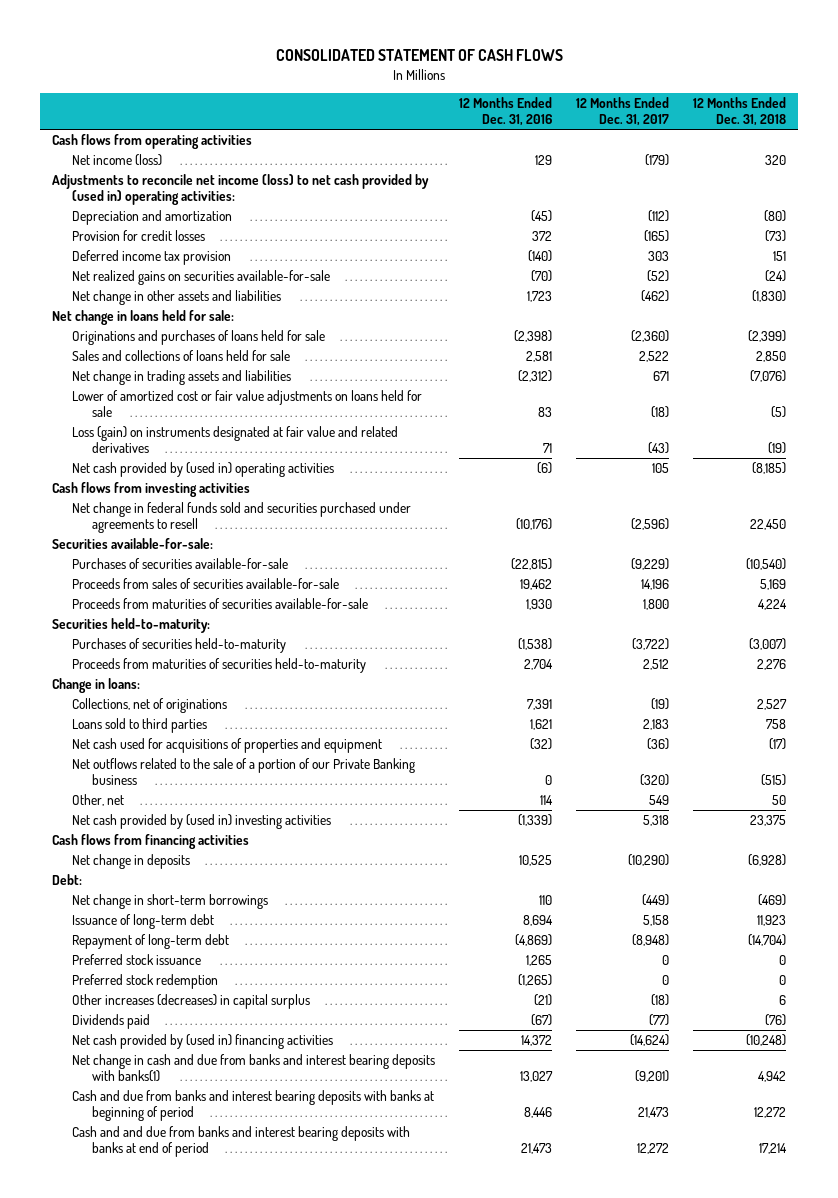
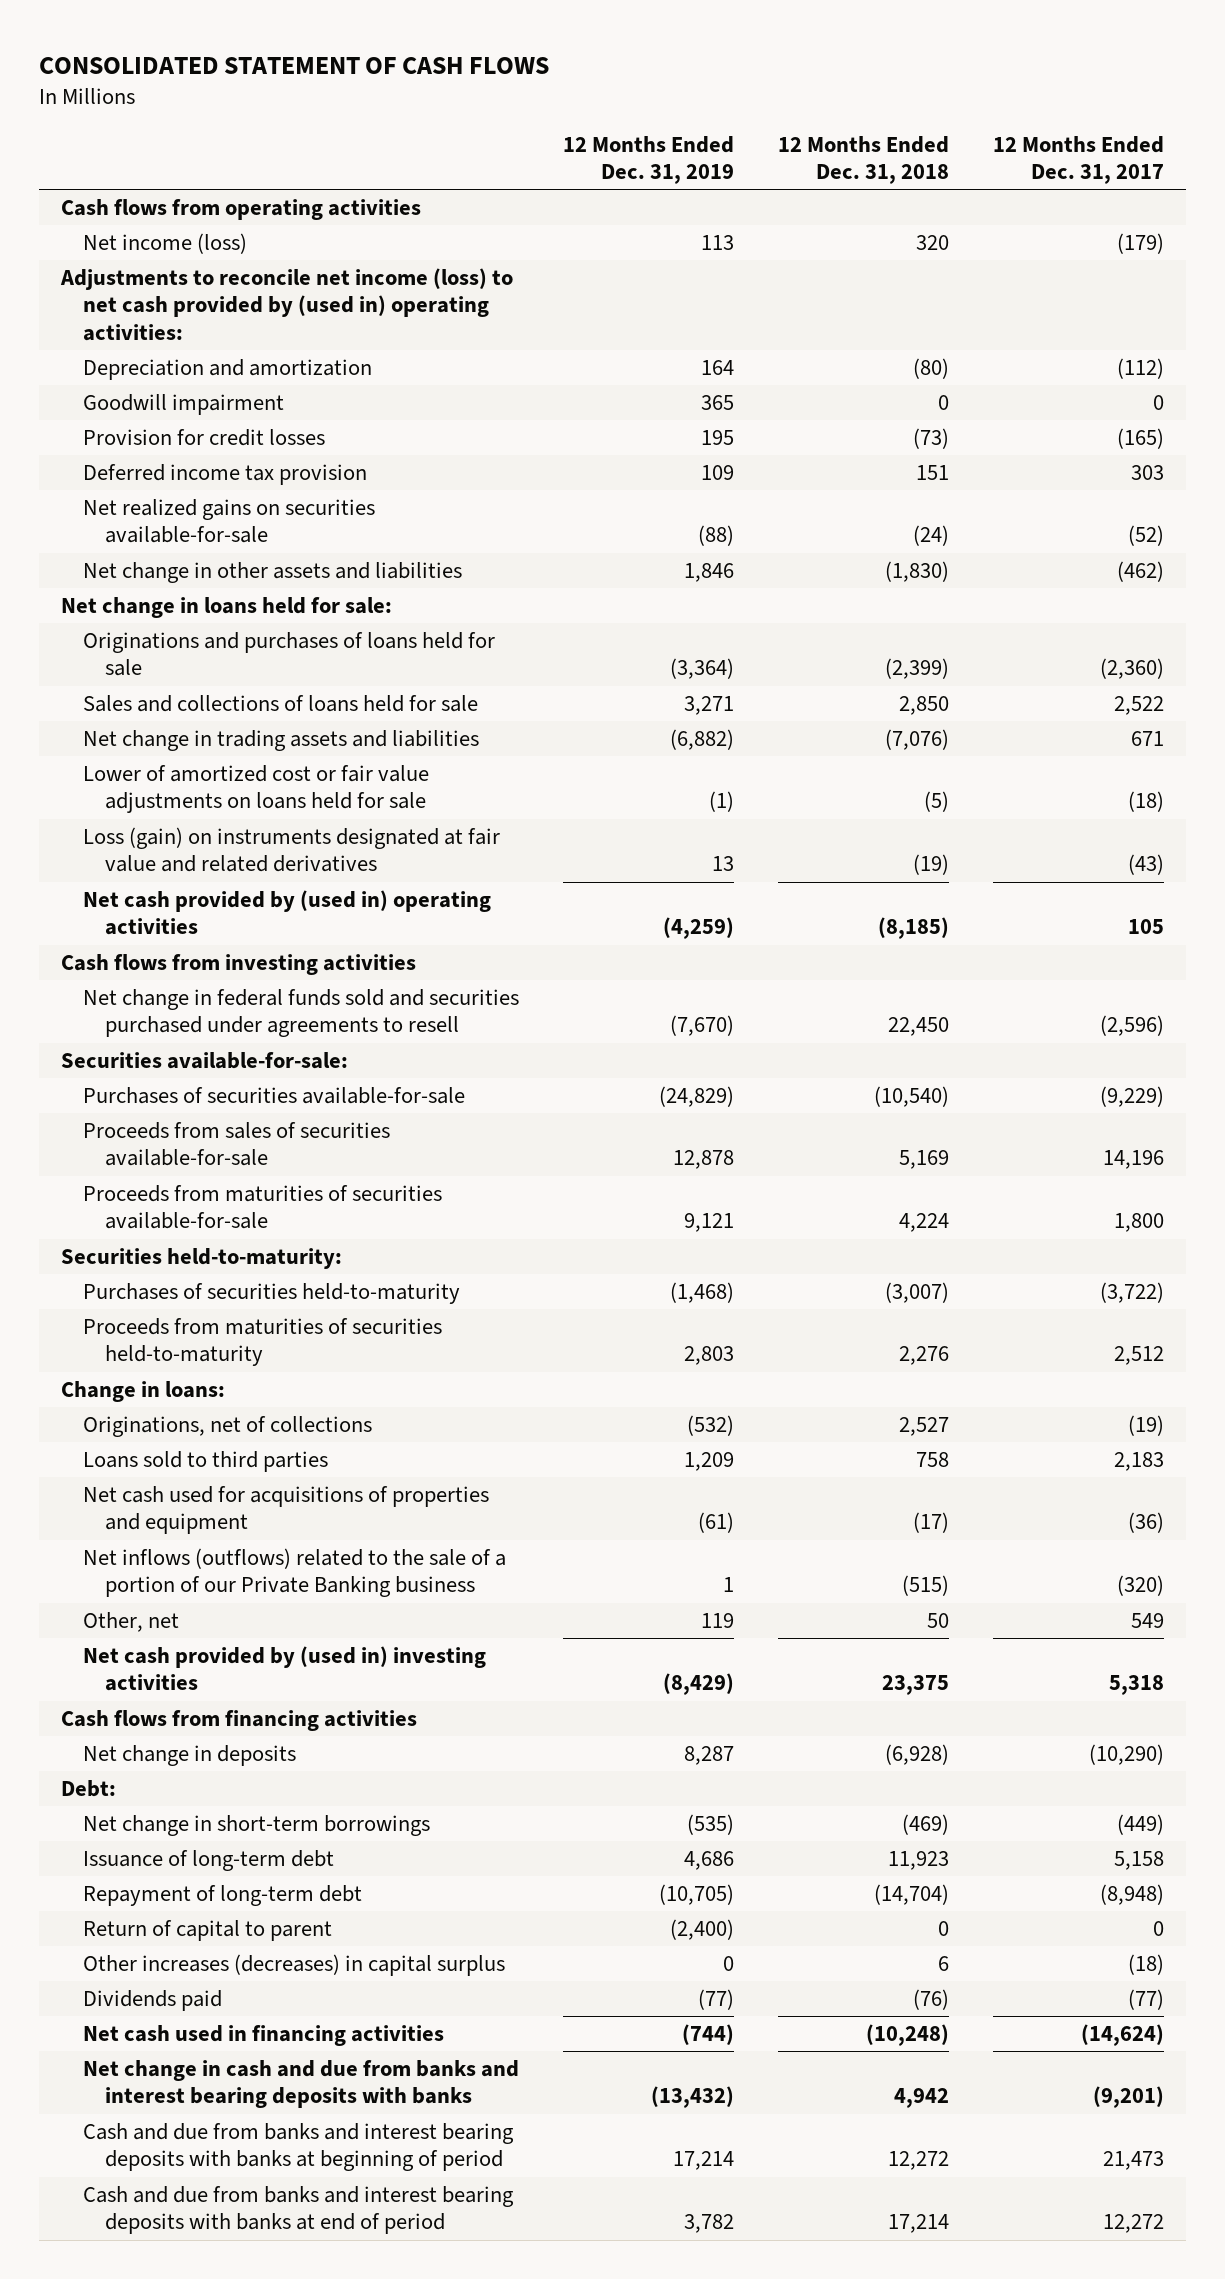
- | 12 Months Ended Dec. 31, 2016 | 12 Months Ended Dec. 31, 2017 | 12 Months Ended Dec. 31, 2018
+ | 12 Months Ended Dec. 31, 2019 | 12 Months Ended Dec. 31, 2018 | 12 Months Ended Dec. 31, 2017
+ Goodwill impairment | 365 | 0 | 0
- Collections, net of originations | 7,391 | (19) | 2,527
+ Originations, net of collections | (532) | 2,527 | (19)
- Net outflows related to the sale of a portion of our Private Banking business | 0 | (320) | (515)
+ Net inflows (outflows) related to the sale of a portion of our Private Banking business | 1 | (515) | (320)
- Preferred stock issuance | 1,265 | 0 | 0
- Preferred stock redemption | (1,265) | 0 | 0
+ Return of capital to parent | (2,400) | 0 | 0
- Net cash provided by (used in) financing activities | 14,372 | (14,624) | (10,248)
- Net change in cash and due from banks and interest bearing deposits with banks(1) | 13,027 | (9,201) | 4,942
+ Net cash used in financing activities | (744) | (10,248) | (14,624)
+ Net change in cash and due from banks and interest bearing deposits with banks | (13,432) | 4,942 | (9,201)
- Cash and and due from banks and interest bearing deposits with banks at end of period | 21,473 | 12,272 | 17,214
+ Cash and due from banks and interest bearing deposits with banks at end of period | 3,782 | 17,214 | 12,272

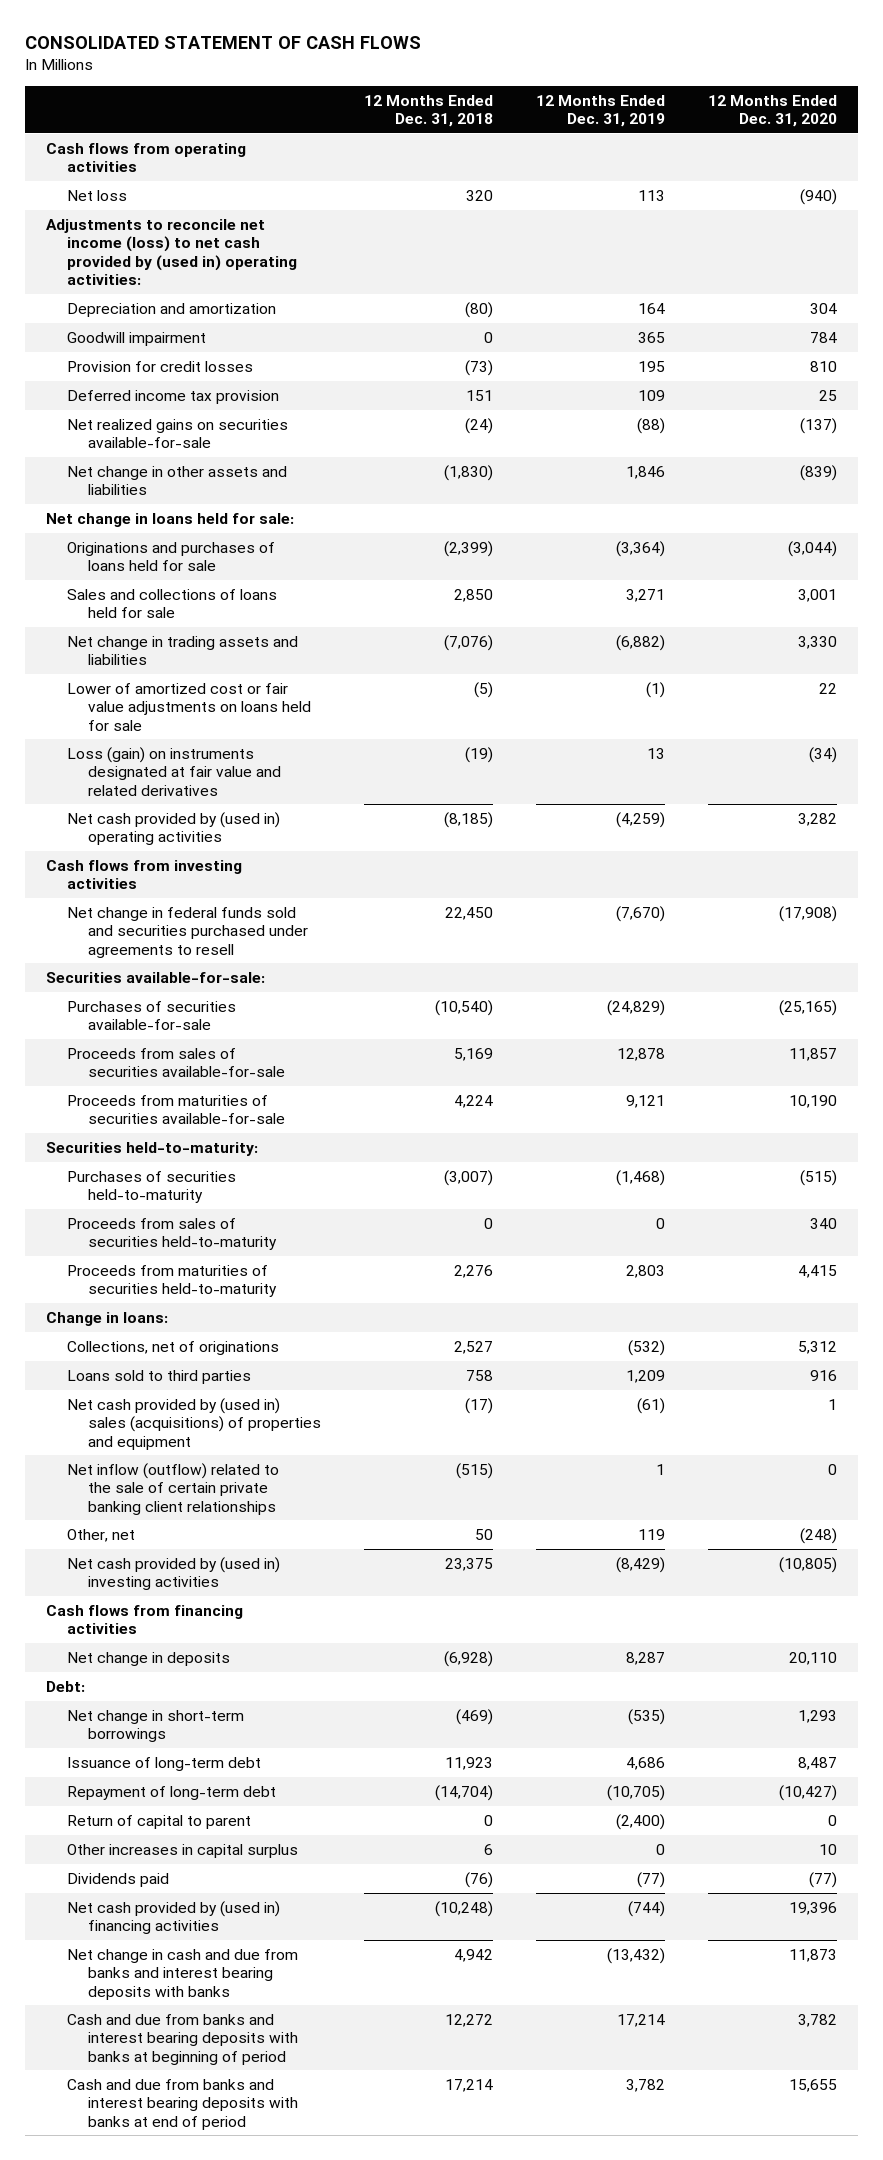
- | 12 Months Ended Dec. 31, 2019 | 12 Months Ended Dec. 31, 2018 | 12 Months Ended Dec. 31, 2017
+ | 12 Months Ended Dec. 31, 2018 | 12 Months Ended Dec. 31, 2019 | 12 Months Ended Dec. 31, 2020
- Net income (loss) | 113 | 320 | (179)
+ Net loss | 320 | 113 | (940)
+ Proceeds from sales of securities held-to-maturity | 0 | 0 | 340
- Originations, net of collections | (532) | 2,527 | (19)
+ Collections, net of originations | 2,527 | (532) | 5,312
- Net cash used for acquisitions of properties and equipment | (61) | (17) | (36)
- Net inflows (outflows) related to the sale of a portion of our Private Banking business | 1 | (515) | (320)
+ Net cash provided by (used in) sales (acquisitions) of properties and equipment | (17) | (61) | 1
+ Net inflow (outflow) related to the sale of certain private banking client relationships | (515) | 1 | 0
- Other increases (decreases) in capital surplus | 0 | 6 | (18)
+ Other increases in capital surplus | 6 | 0 | 10
- Net cash used in financing activities | (744) | (10,248) | (14,624)
+ Net cash provided by (used in) financing activities | (10,248) | (744) | 19,396

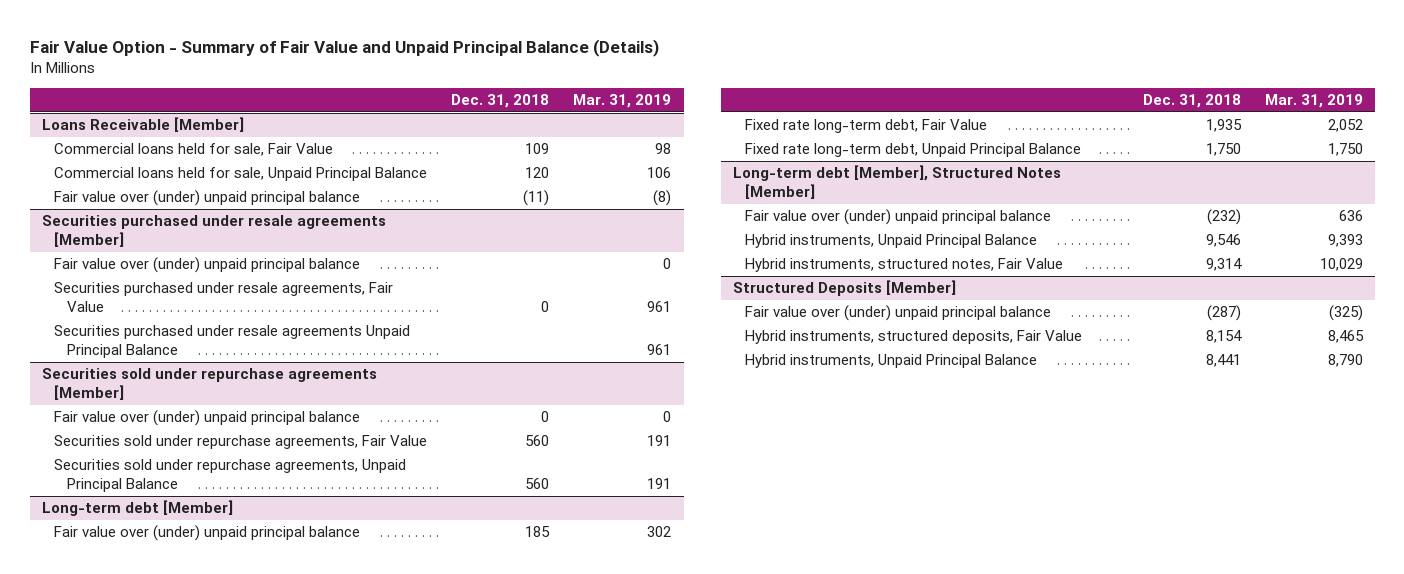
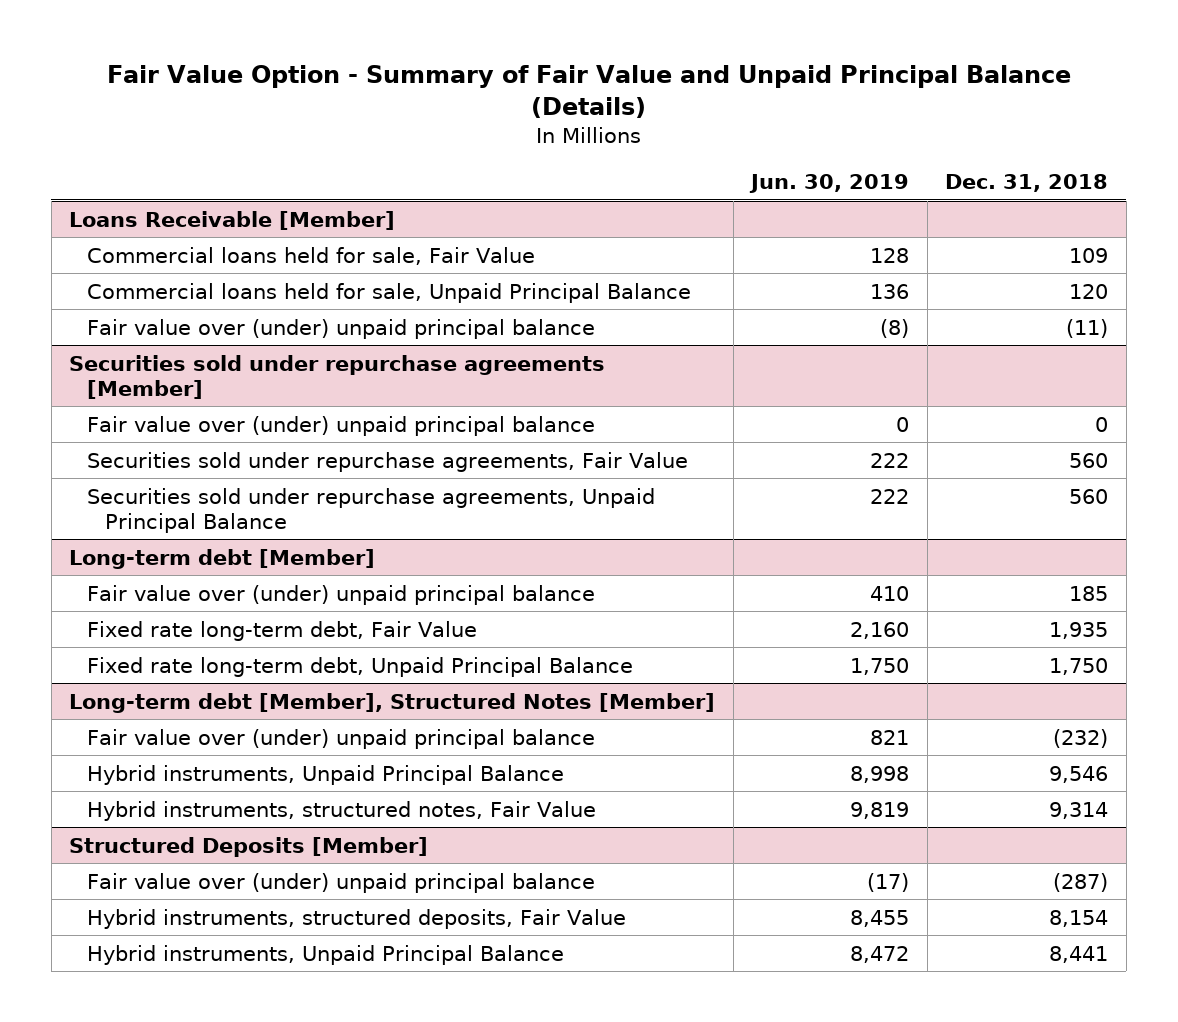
- | Dec. 31, 2018 | Mar. 31, 2019
+ | Jun. 30, 2019 | Dec. 31, 2018
- Securities purchased under resale agreements [Member]
- Fair value over (under) unpaid principal balance | | 0
- Securities purchased under resale agreements, Fair Value | 0 | 961
- Securities purchased under resale agreements Unpaid Principal Balance | | 961

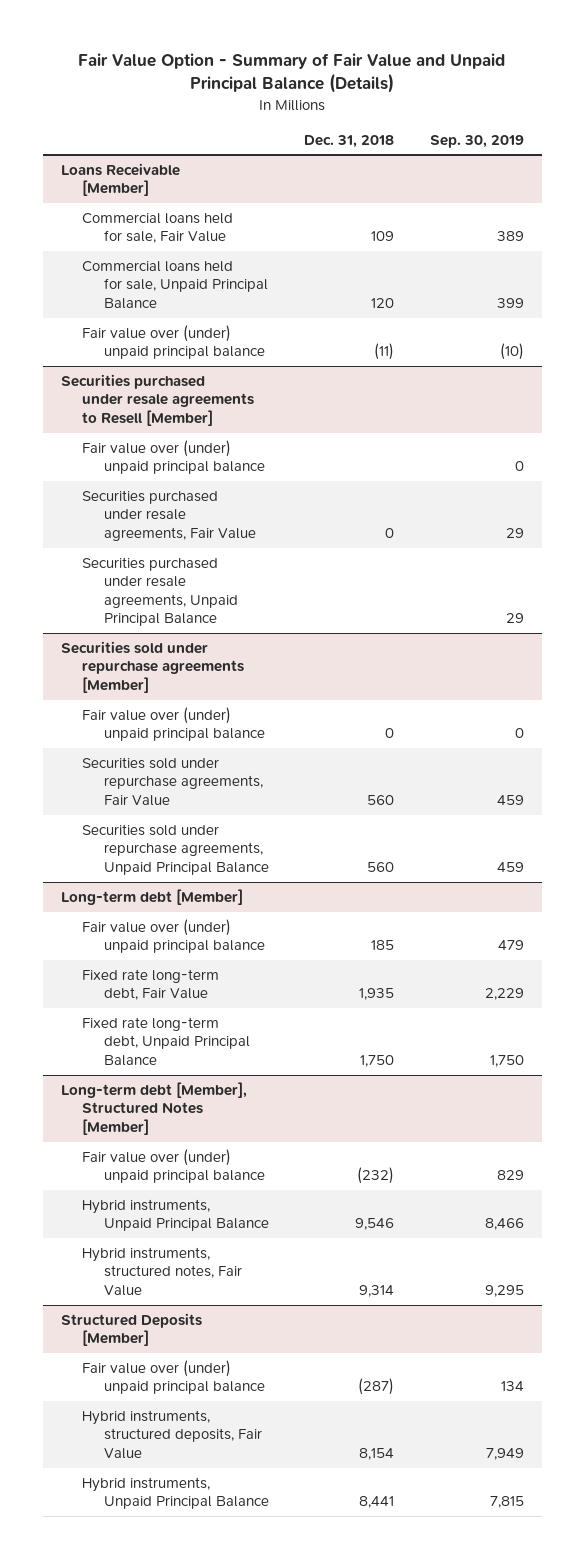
- | Jun. 30, 2019 | Dec. 31, 2018
+ | Dec. 31, 2018 | Sep. 30, 2019
+ Securities purchased under resale agreements to Resell [Member]
+ Fair value over (under) unpaid principal balance | | 0
+ Securities purchased under resale agreements, Fair Value | 0 | 29
+ Securities purchased under resale agreements, Unpaid Principal Balance | | 29

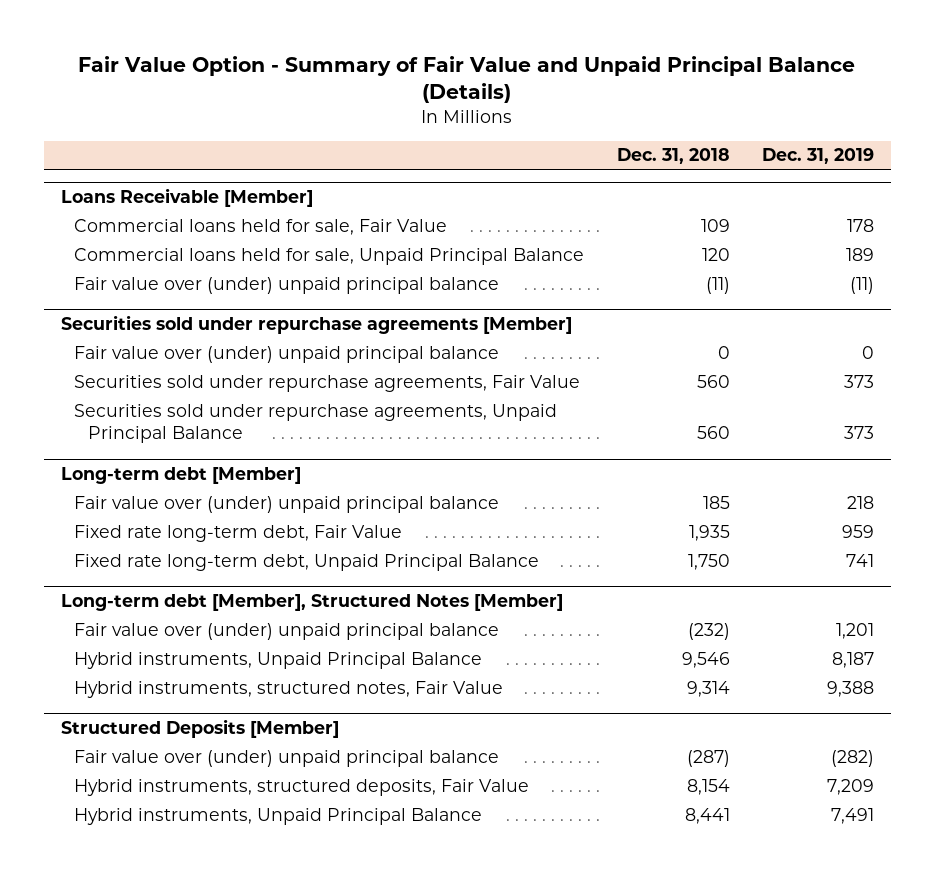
- | Dec. 31, 2018 | Sep. 30, 2019
+ | Dec. 31, 2018 | Dec. 31, 2019
- Securities purchased under resale agreements to Resell [Member]
- Fair value over (under) unpaid principal balance | | 0
- Securities purchased under resale agreements, Fair Value | 0 | 29
- Securities purchased under resale agreements, Unpaid Principal Balance | | 29

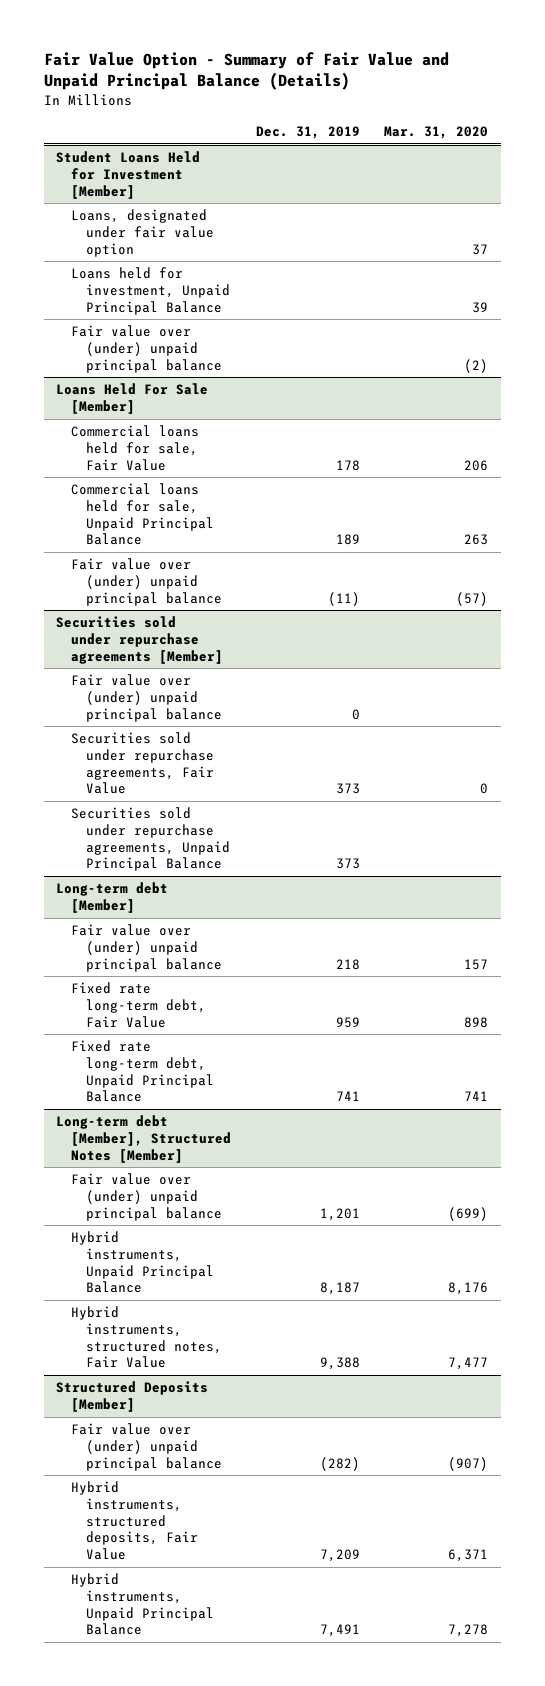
- | Dec. 31, 2018 | Dec. 31, 2019
+ | Dec. 31, 2019 | Mar. 31, 2020
- Loans Receivable [Member]
+ Student Loans Held for Investment [Member]
+ Loans, designated under fair value option | | 37
+ Loans held for investment, Unpaid Principal Balance | | 39
+ Fair value over (under) unpaid principal balance | | (2)
+ Loans Held For Sale [Member]

